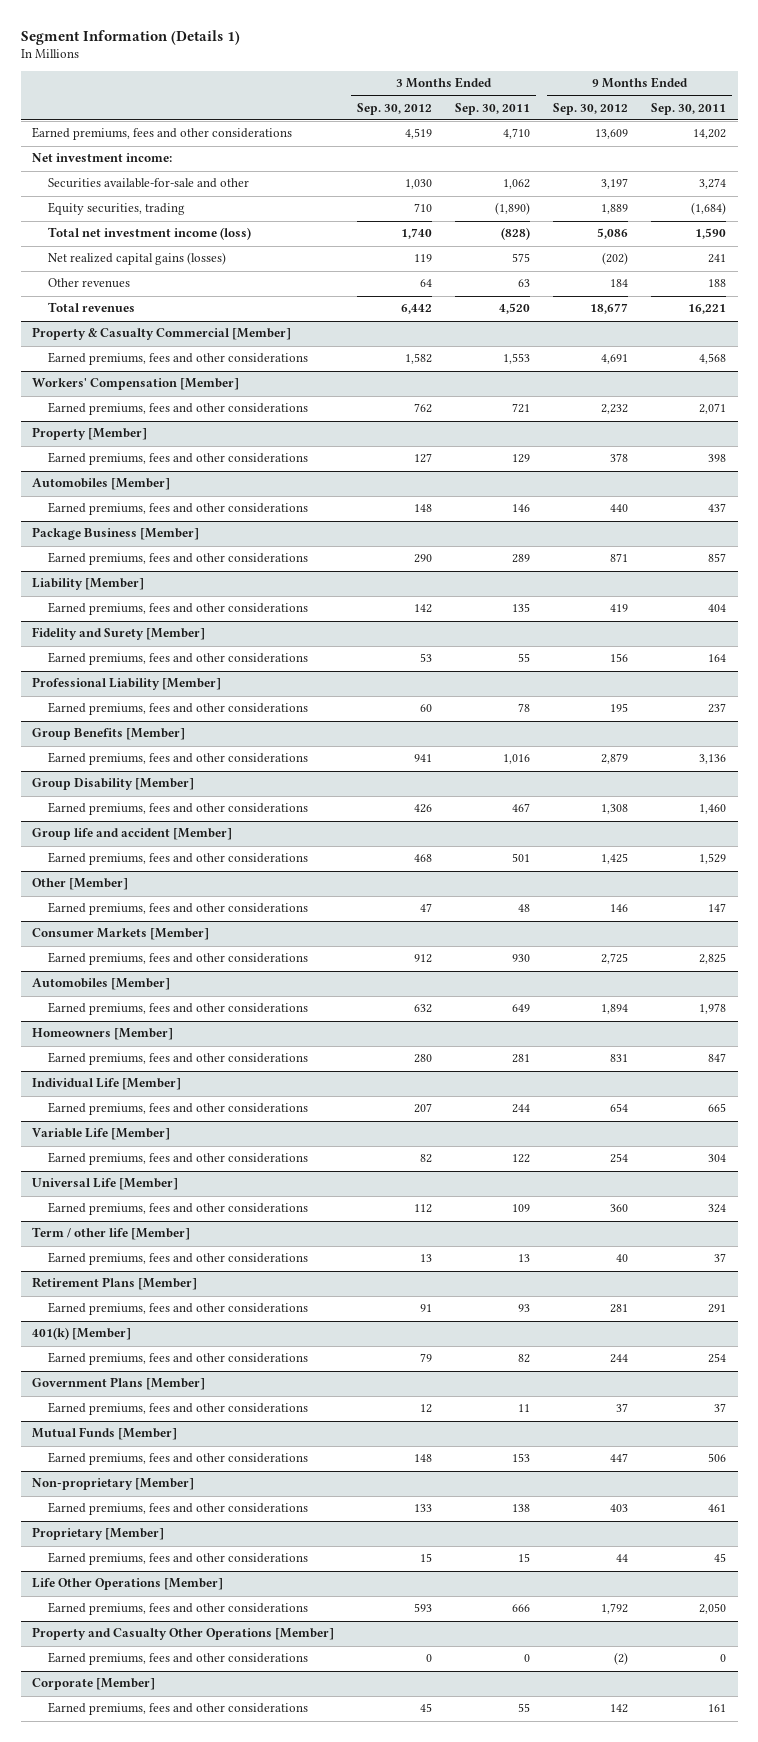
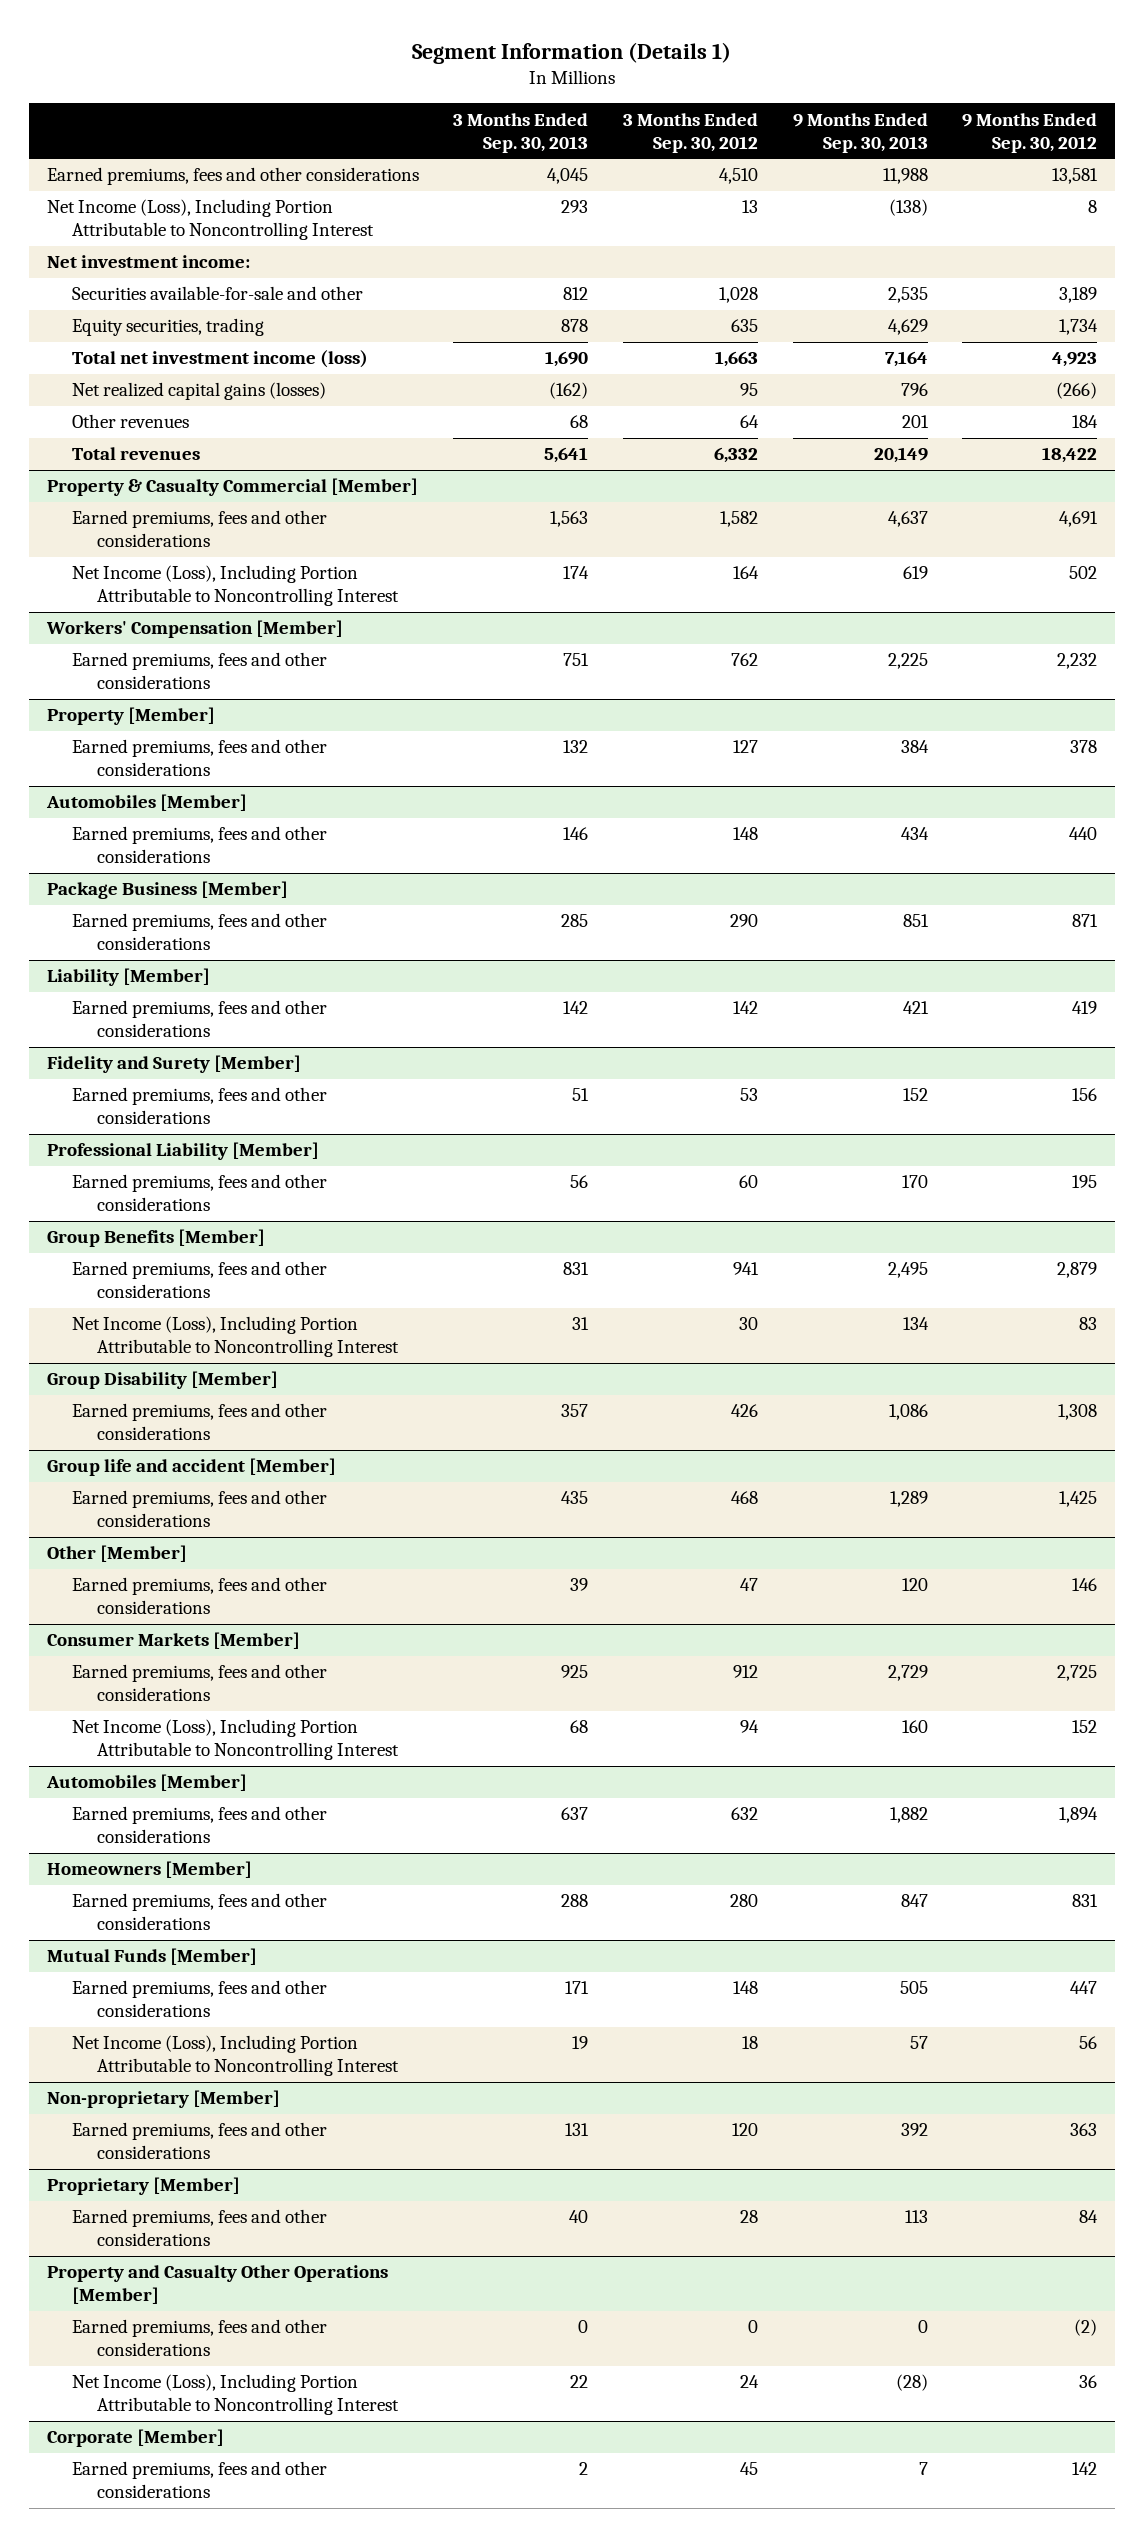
- | 3 Months Ended Sep. 30, 2012 | 3 Months Ended Sep. 30, 2011 | 9 Months Ended Sep. 30, 2012 | 9 Months Ended Sep. 30, 2011
+ | 3 Months Ended Sep. 30, 2013 | 3 Months Ended Sep. 30, 2012 | 9 Months Ended Sep. 30, 2013 | 9 Months Ended Sep. 30, 2012
- Earned premiums, fees and other considerations | 4,519 | 4,710 | 13,609 | 14,202
+ Earned premiums, fees and other considerations | 4,045 | 4,510 | 11,988 | 13,581
+ Net Income (Loss), Including Portion Attributable to Noncontrolling Interest | 293 | 13 | (138) | 8
- Securities available-for-sale and other | 1,030 | 1,062 | 3,197 | 3,274
- Equity securities, trading | 710 | (1,890) | 1,889 | (1,684)
- Total net investment income (loss) | 1,740 | (828) | 5,086 | 1,590
- Net realized capital gains (losses) | 119 | 575 | (202) | 241
+ Securities available-for-sale and other | 812 | 1,028 | 2,535 | 3,189
+ Equity securities, trading | 878 | 635 | 4,629 | 1,734
+ Total net investment income (loss) | 1,690 | 1,663 | 7,164 | 4,923
+ Net realized capital gains (losses) | (162) | 95 | 796 | (266)
- Total revenues | 6,442 | 4,520 | 18,677 | 16,221
+ Total revenues | 5,641 | 6,332 | 20,149 | 18,422
@ Property & Casualty Commercial [Member]
+ Net Income (Loss), Including Portion Attributable to Noncontrolling Interest | 174 | 164 | 619 | 502
@ Group Benefits [Member]
+ Net Income (Loss), Including Portion Attributable to Noncontrolling Interest | 31 | 30 | 134 | 83
@ Consumer Markets [Member]
+ Net Income (Loss), Including Portion Attributable to Noncontrolling Interest | 68 | 94 | 160 | 152
- Individual Life [Member]
- Earned premiums, fees and other considerations | 207 | 244 | 654 | 665
- Variable Life [Member]
- Earned premiums, fees and other considerations | 82 | 122 | 254 | 304
- Universal Life [Member]
- Earned premiums, fees and other considerations | 112 | 109 | 360 | 324
- Term / other life [Member]
- Earned premiums, fees and other considerations | 13 | 13 | 40 | 37
- Retirement Plans [Member]
- Earned premiums, fees and other considerations | 91 | 93 | 281 | 291
- 401(k) [Member]
- Earned premiums, fees and other considerations | 79 | 82 | 244 | 254
- Government Plans [Member]
- Earned premiums, fees and other considerations | 12 | 11 | 37 | 37
@ Mutual Funds [Member]
+ Net Income (Loss), Including Portion Attributable to Noncontrolling Interest | 19 | 18 | 57 | 56
@ Non-proprietary [Member]
- Earned premiums, fees and other considerations | 133 | 138 | 403 | 461
+ Earned premiums, fees and other considerations | 131 | 120 | 392 | 363
@ Proprietary [Member]
- Earned premiums, fees and other considerations | 15 | 15 | 44 | 45
- Life Other Operations [Member]
- Earned premiums, fees and other considerations | 593 | 666 | 1,792 | 2,050
@ Proprietary [Member]
+ Earned premiums, fees and other considerations | 40 | 28 | 113 | 84
@ Property and Casualty Other Operations [Member]
+ Net Income (Loss), Including Portion Attributable to Noncontrolling Interest | 22 | 24 | (28) | 36

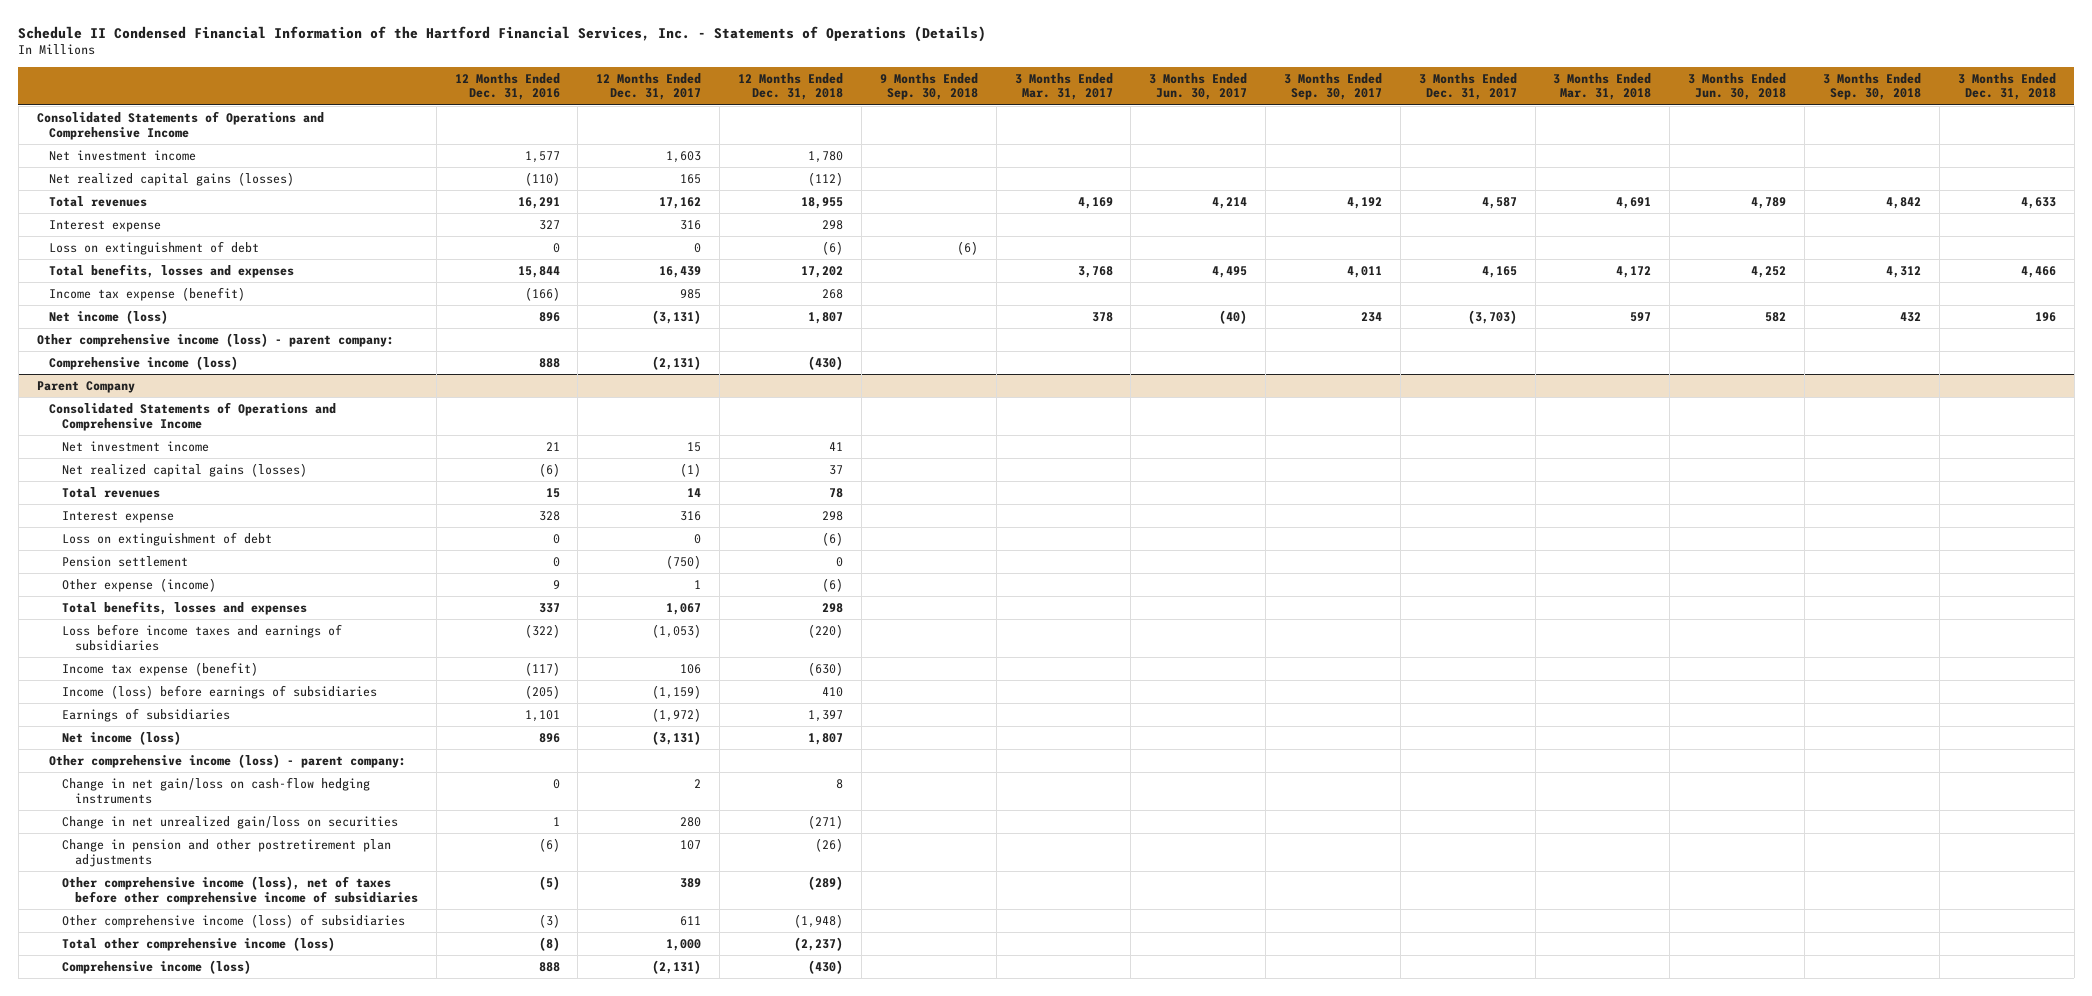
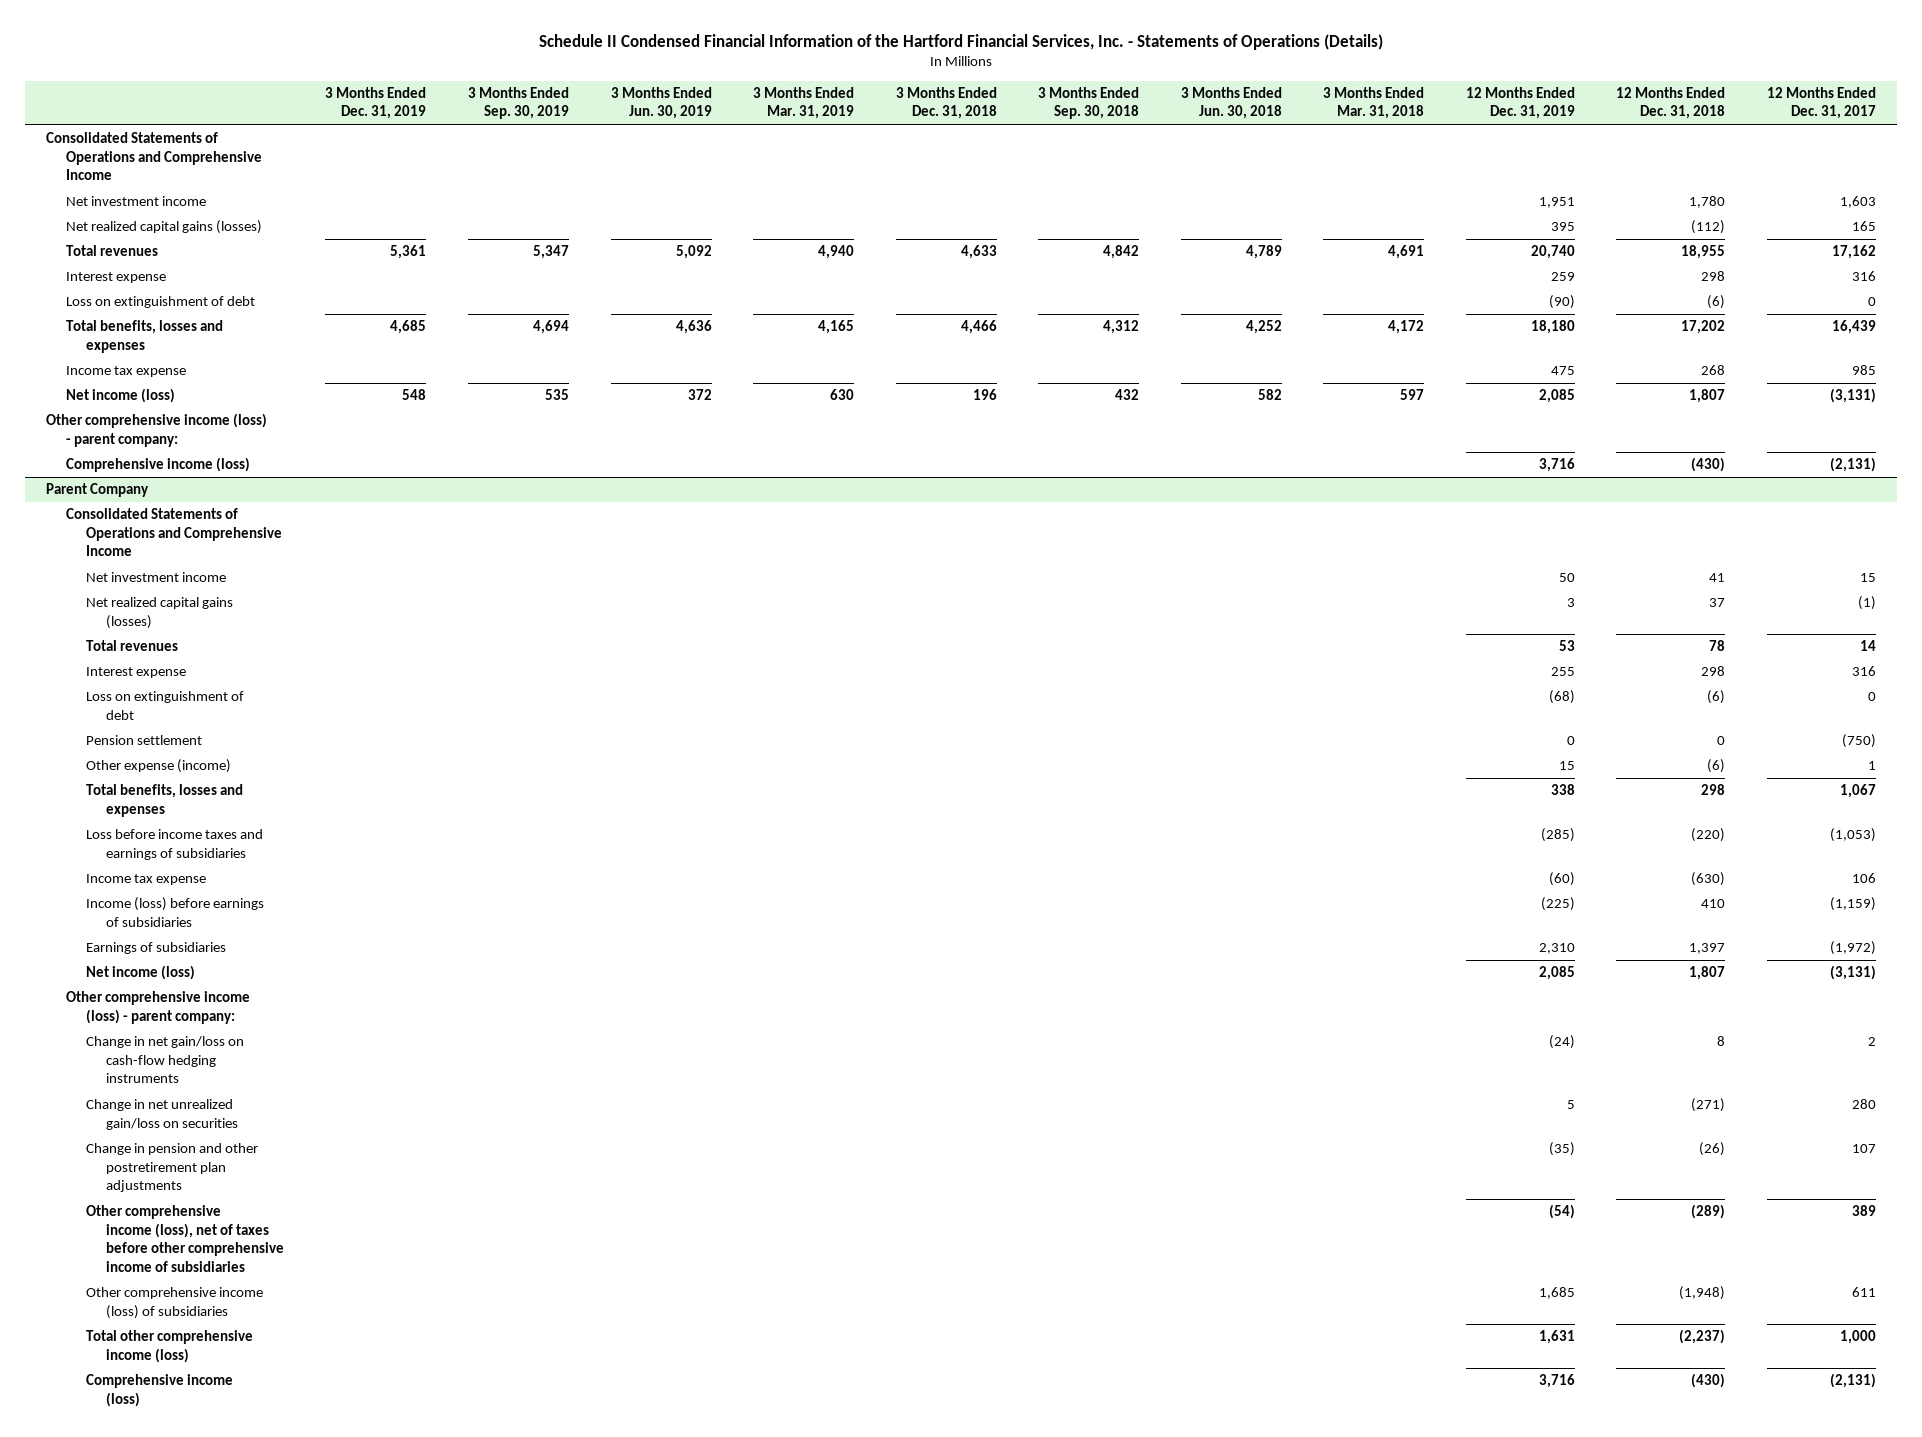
- | 12 Months Ended Dec. 31, 2016 | 12 Months Ended Dec. 31, 2017 | 12 Months Ended Dec. 31, 2018 | 9 Months Ended Sep. 30, 2018 | 3 Months Ended Mar. 31, 2017 | 3 Months Ended Jun. 30, 2017 | 3 Months Ended Sep. 30, 2017 | 3 Months Ended Dec. 31, 2017 | 3 Months Ended Mar. 31, 2018 | 3 Months Ended Jun. 30, 2018 | 3 Months Ended Sep. 30, 2018 | 3 Months Ended Dec. 31, 2018
+ | 3 Months Ended Dec. 31, 2019 | 3 Months Ended Sep. 30, 2019 | 3 Months Ended Jun. 30, 2019 | 3 Months Ended Mar. 31, 2019 | 3 Months Ended Dec. 31, 2018 | 3 Months Ended Sep. 30, 2018 | 3 Months Ended Jun. 30, 2018 | 3 Months Ended Mar. 31, 2018 | 12 Months Ended Dec. 31, 2019 | 12 Months Ended Dec. 31, 2018 | 12 Months Ended Dec. 31, 2017
- Income tax expense (benefit) | (166) | 985 | 268 | | | | | | | | |
+ Income tax expense | | | | | | | | | 475 | 268 | 985
@ Parent Company
- Income tax expense (benefit) | (117) | 106 | (630) | | | | | | | | |
+ Income tax expense | | | | | | | | | (60) | (630) | 106

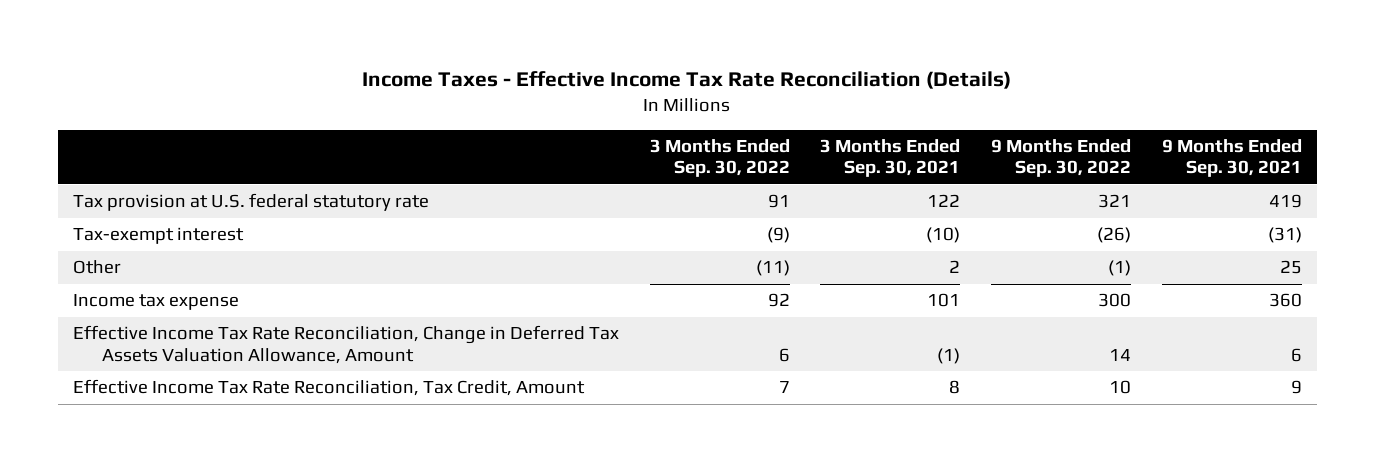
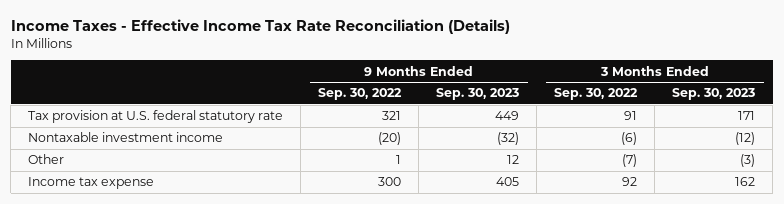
- | 3 Months Ended Sep. 30, 2022 | 3 Months Ended Sep. 30, 2021 | 9 Months Ended Sep. 30, 2022 | 9 Months Ended Sep. 30, 2021
+ | 9 Months Ended Sep. 30, 2022 | 9 Months Ended Sep. 30, 2023 | 3 Months Ended Sep. 30, 2022 | 3 Months Ended Sep. 30, 2023
- Tax-exempt interest | (9) | (10) | (26) | (31)
- Other | (11) | 2 | (1) | 25
+ Nontaxable investment income | (20) | (32) | (6) | (12)
+ Other | 1 | 12 | (7) | (3)
- Effective Income Tax Rate Reconciliation, Change in Deferred Tax Assets Valuation Allowance, Amount | 6 | (1) | 14 | 6
- Effective Income Tax Rate Reconciliation, Tax Credit, Amount | 7 | 8 | 10 | 9

